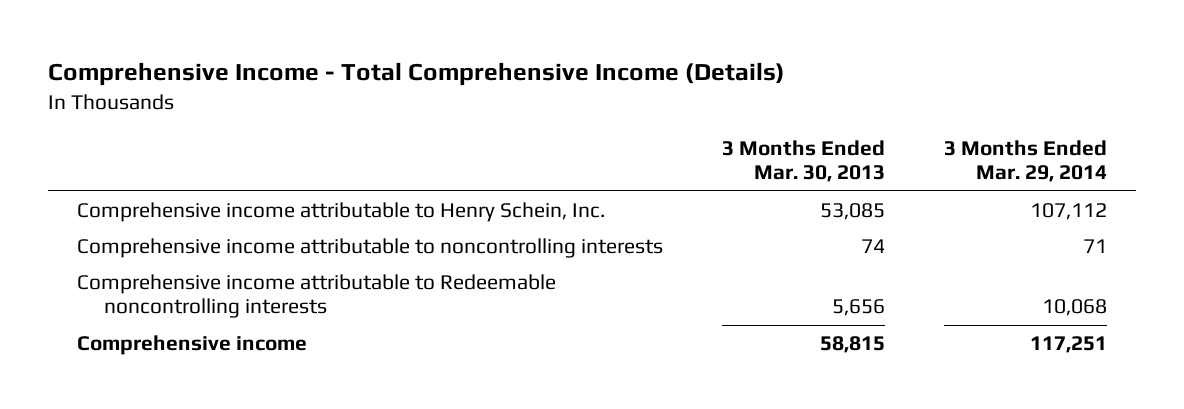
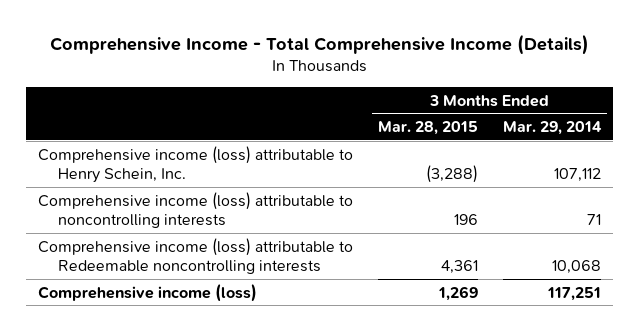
- | 3 Months Ended Mar. 30, 2013 | 3 Months Ended Mar. 29, 2014
+ | 3 Months Ended Mar. 28, 2015 | 3 Months Ended Mar. 29, 2014
- Comprehensive income attributable to Henry Schein, Inc. | 53,085 | 107,112
- Comprehensive income attributable to noncontrolling interests | 74 | 71
- Comprehensive income attributable to Redeemable noncontrolling interests | 5,656 | 10,068
- Comprehensive income | 58,815 | 117,251
+ Comprehensive income (loss) attributable to Henry Schein, Inc. | (3,288) | 107,112
+ Comprehensive income (loss) attributable to noncontrolling interests | 196 | 71
+ Comprehensive income (loss) attributable to Redeemable noncontrolling interests | 4,361 | 10,068
+ Comprehensive income (loss) | 1,269 | 117,251

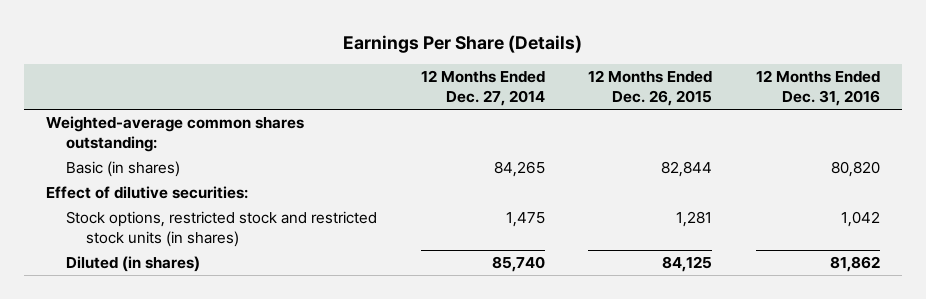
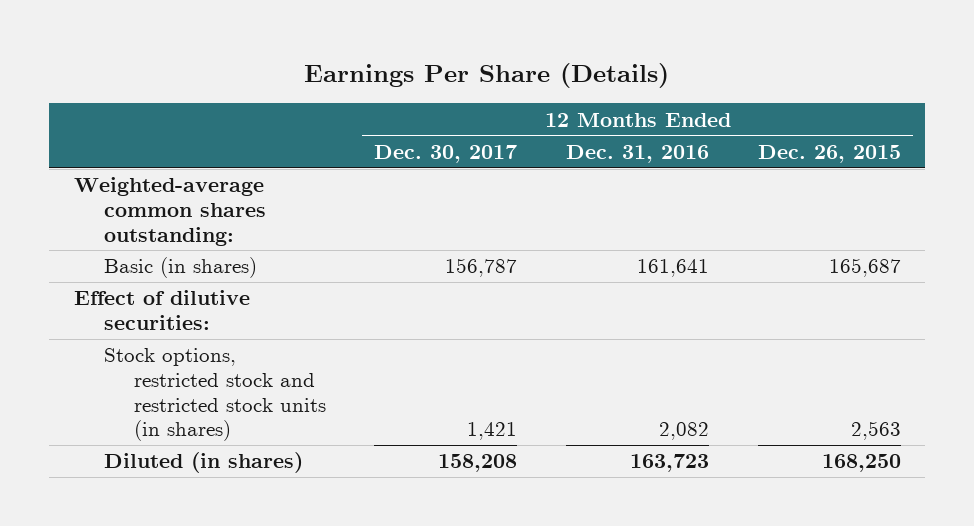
- | 12 Months Ended Dec. 27, 2014 | 12 Months Ended Dec. 26, 2015 | 12 Months Ended Dec. 31, 2016
+ | 12 Months Ended Dec. 30, 2017 | 12 Months Ended Dec. 31, 2016 | 12 Months Ended Dec. 26, 2015
- Basic (in shares) | 84,265 | 82,844 | 80,820
+ Basic (in shares) | 156,787 | 161,641 | 165,687
- Stock options, restricted stock and restricted stock units (in shares) | 1,475 | 1,281 | 1,042
- Diluted (in shares) | 85,740 | 84,125 | 81,862
+ Stock options, restricted stock and restricted stock units (in shares) | 1,421 | 2,082 | 2,563
+ Diluted (in shares) | 158,208 | 163,723 | 168,250

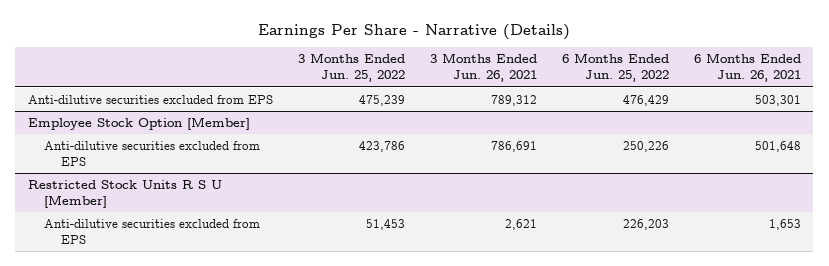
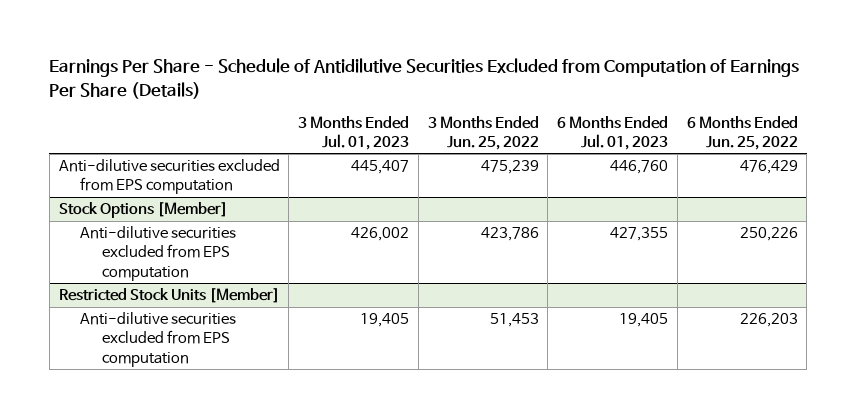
- Earnings Per Share - Narrative (Details)
+ Earnings Per Share - Schedule of Antidilutive Securities Excluded from Computation of Earnings Per Share (Details)
- | 3 Months Ended Jun. 25, 2022 | 3 Months Ended Jun. 26, 2021 | 6 Months Ended Jun. 25, 2022 | 6 Months Ended Jun. 26, 2021
+ | 3 Months Ended Jul. 01, 2023 | 3 Months Ended Jun. 25, 2022 | 6 Months Ended Jul. 01, 2023 | 6 Months Ended Jun. 25, 2022
- Anti-dilutive securities excluded from EPS | 475,239 | 789,312 | 476,429 | 503,301
- Employee Stock Option [Member]
- Anti-dilutive securities excluded from EPS | 423,786 | 786,691 | 250,226 | 501,648
- Restricted Stock Units R S U [Member]
- Anti-dilutive securities excluded from EPS | 51,453 | 2,621 | 226,203 | 1,653
+ Anti-dilutive securities excluded from EPS computation | 445,407 | 475,239 | 446,760 | 476,429
+ Stock Options [Member]
+ Anti-dilutive securities excluded from EPS computation | 426,002 | 423,786 | 427,355 | 250,226
+ Restricted Stock Units [Member]
+ Anti-dilutive securities excluded from EPS computation | 19,405 | 51,453 | 19,405 | 226,203

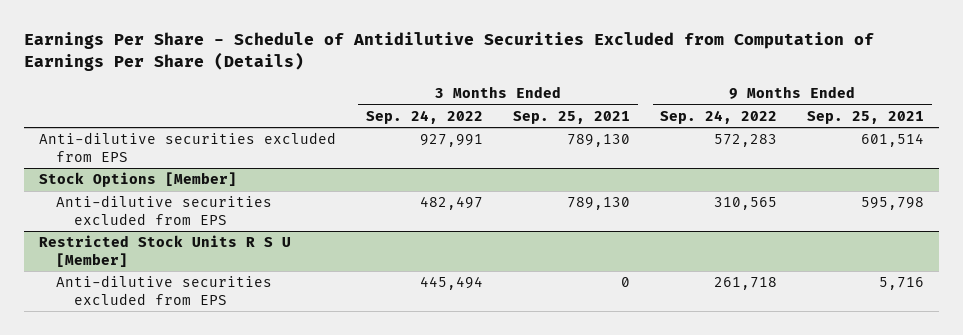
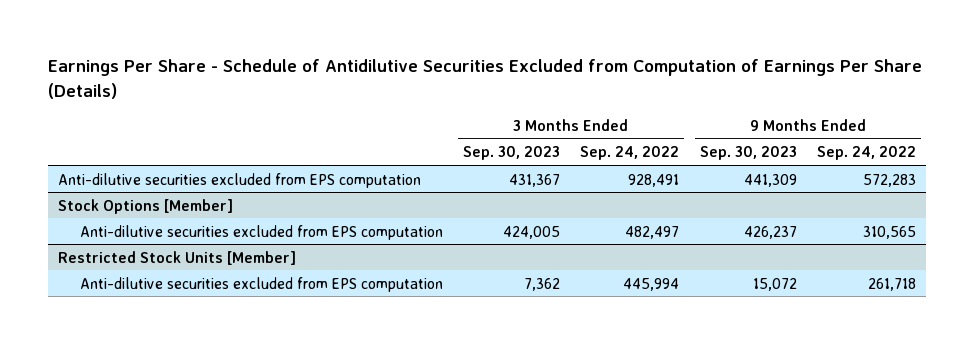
- | 3 Months Ended Sep. 24, 2022 | 3 Months Ended Sep. 25, 2021 | 9 Months Ended Sep. 24, 2022 | 9 Months Ended Sep. 25, 2021
+ | 3 Months Ended Sep. 30, 2023 | 3 Months Ended Sep. 24, 2022 | 9 Months Ended Sep. 30, 2023 | 9 Months Ended Sep. 24, 2022
- Anti-dilutive securities excluded from EPS | 927,991 | 789,130 | 572,283 | 601,514
+ Anti-dilutive securities excluded from EPS computation | 431,367 | 928,491 | 441,309 | 572,283
@ Stock Options [Member]
- Anti-dilutive securities excluded from EPS | 482,497 | 789,130 | 310,565 | 595,798
- Restricted Stock Units R S U [Member]
- Anti-dilutive securities excluded from EPS | 445,494 | 0 | 261,718 | 5,716
@ Stock Options [Member]
+ Anti-dilutive securities excluded from EPS computation | 424,005 | 482,497 | 426,237 | 310,565
+ Restricted Stock Units [Member]
+ Anti-dilutive securities excluded from EPS computation | 7,362 | 445,994 | 15,072 | 261,718

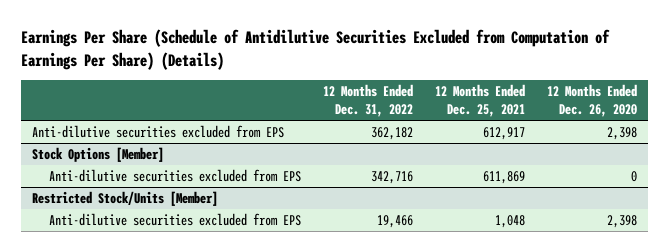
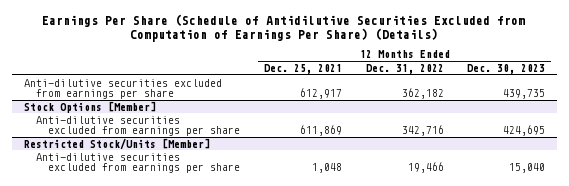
- | 12 Months Ended Dec. 31, 2022 | 12 Months Ended Dec. 25, 2021 | 12 Months Ended Dec. 26, 2020
+ | 12 Months Ended Dec. 25, 2021 | 12 Months Ended Dec. 31, 2022 | 12 Months Ended Dec. 30, 2023
- Anti-dilutive securities excluded from EPS | 362,182 | 612,917 | 2,398
+ Anti-dilutive securities excluded from earnings per share | 612,917 | 362,182 | 439,735
@ Stock Options [Member]
- Anti-dilutive securities excluded from EPS | 342,716 | 611,869 | 0
+ Anti-dilutive securities excluded from earnings per share | 611,869 | 342,716 | 424,695
@ Restricted Stock/Units [Member]
- Anti-dilutive securities excluded from EPS | 19,466 | 1,048 | 2,398
+ Anti-dilutive securities excluded from earnings per share | 1,048 | 19,466 | 15,040

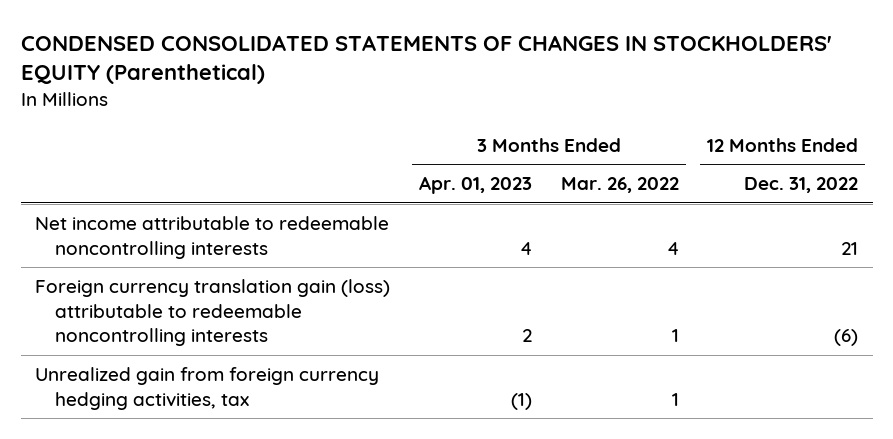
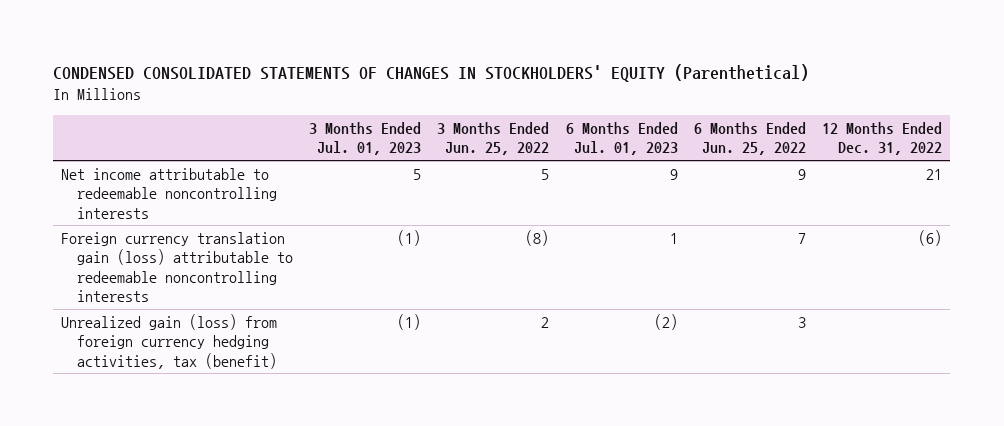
- | 3 Months Ended Apr. 01, 2023 | 3 Months Ended Mar. 26, 2022 | 12 Months Ended Dec. 31, 2022
+ | 3 Months Ended Jul. 01, 2023 | 3 Months Ended Jun. 25, 2022 | 6 Months Ended Jul. 01, 2023 | 6 Months Ended Jun. 25, 2022 | 12 Months Ended Dec. 31, 2022
- Unrealized gain from foreign currency hedging activities, tax | (1) | 1 |
+ Unrealized gain (loss) from foreign currency hedging activities, tax (benefit) | (1) | 2 | (2) | 3 |

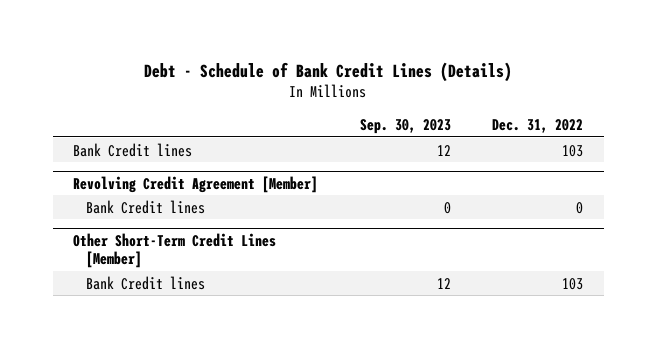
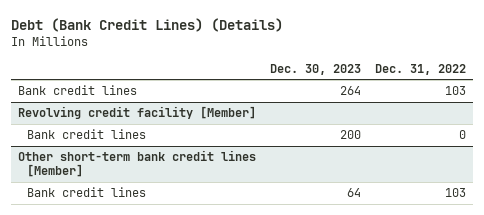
- Debt - Schedule of Bank Credit Lines (Details)
+ Debt (Bank Credit Lines) (Details)
- | Sep. 30, 2023 | Dec. 31, 2022
+ | Dec. 30, 2023 | Dec. 31, 2022
- Bank Credit lines | 12 | 103
- Revolving Credit Agreement [Member]
- Bank Credit lines | 0 | 0
- Other Short-Term Credit Lines [Member]
- Bank Credit lines | 12 | 103
+ Bank credit lines | 264 | 103
+ Revolving credit facility [Member]
+ Bank credit lines | 200 | 0
+ Other short-term bank credit lines [Member]
+ Bank credit lines | 64 | 103

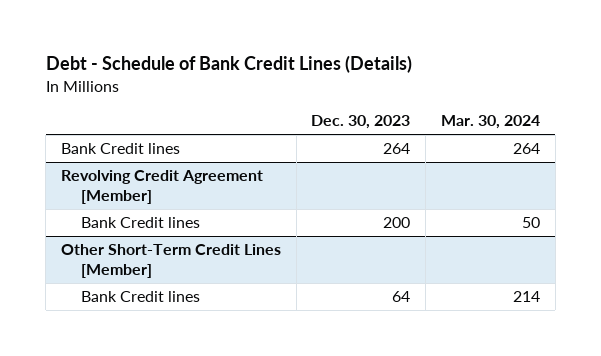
- Debt (Bank Credit Lines) (Details)
+ Debt - Schedule of Bank Credit Lines (Details)
- | Dec. 30, 2023 | Dec. 31, 2022
+ | Dec. 30, 2023 | Mar. 30, 2024
- Bank credit lines | 264 | 103
- Revolving credit facility [Member]
- Bank credit lines | 200 | 0
- Other short-term bank credit lines [Member]
- Bank credit lines | 64 | 103
+ Bank Credit lines | 264 | 264
+ Revolving Credit Agreement [Member]
+ Bank Credit lines | 200 | 50
+ Other Short-Term Credit Lines [Member]
+ Bank Credit lines | 64 | 214

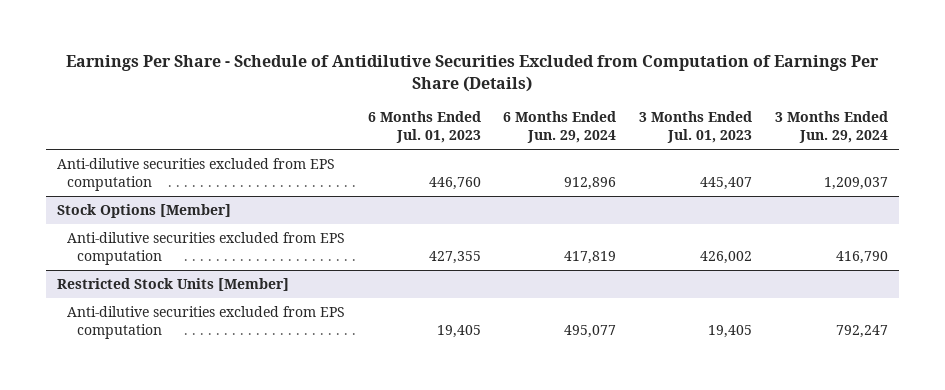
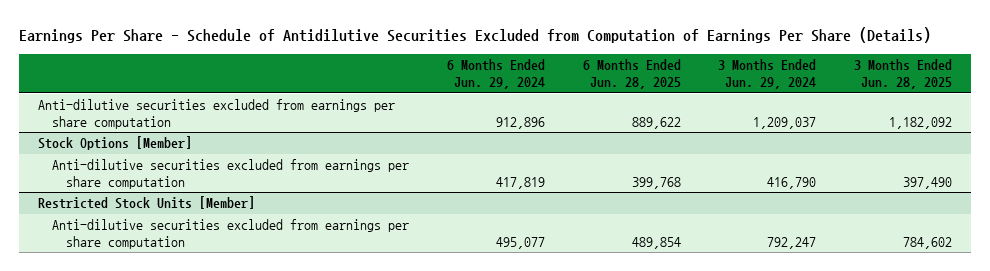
- | 6 Months Ended Jul. 01, 2023 | 6 Months Ended Jun. 29, 2024 | 3 Months Ended Jul. 01, 2023 | 3 Months Ended Jun. 29, 2024
+ | 6 Months Ended Jun. 29, 2024 | 6 Months Ended Jun. 28, 2025 | 3 Months Ended Jun. 29, 2024 | 3 Months Ended Jun. 28, 2025
- Anti-dilutive securities excluded from EPS computation | 446,760 | 912,896 | 445,407 | 1,209,037
+ Anti-dilutive securities excluded from earnings per share computation | 912,896 | 889,622 | 1,209,037 | 1,182,092
@ Stock Options [Member]
- Anti-dilutive securities excluded from EPS computation | 427,355 | 417,819 | 426,002 | 416,790
+ Anti-dilutive securities excluded from earnings per share computation | 417,819 | 399,768 | 416,790 | 397,490
@ Restricted Stock Units [Member]
- Anti-dilutive securities excluded from EPS computation | 19,405 | 495,077 | 19,405 | 792,247
+ Anti-dilutive securities excluded from earnings per share computation | 495,077 | 489,854 | 792,247 | 784,602

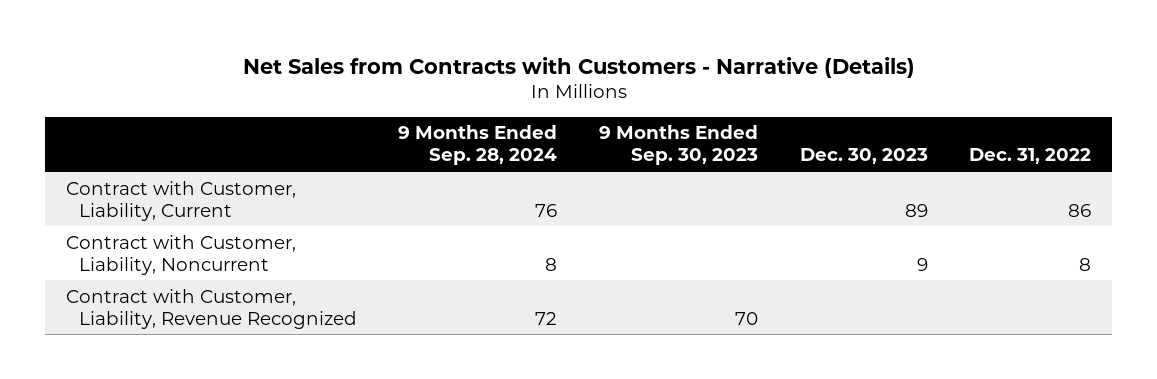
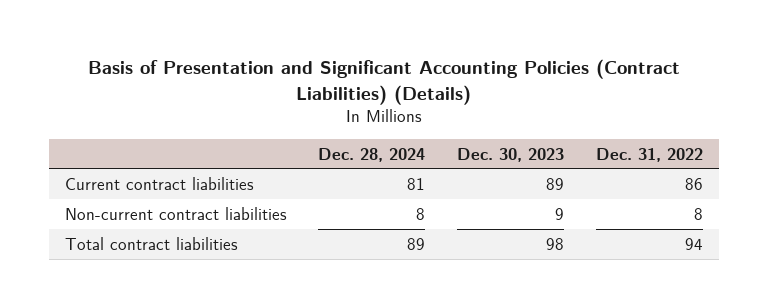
- Net Sales from Contracts with Customers - Narrative (Details)
+ Basis of Presentation and Significant Accounting Policies (Contract Liabilities) (Details)
- | 9 Months Ended Sep. 28, 2024 | 9 Months Ended Sep. 30, 2023 | Dec. 30, 2023 | Dec. 31, 2022
+ | Dec. 28, 2024 | Dec. 30, 2023 | Dec. 31, 2022
- Contract with Customer, Liability, Current | 76 | | 89 | 86
- Contract with Customer, Liability, Noncurrent | 8 | | 9 | 8
- Contract with Customer, Liability, Revenue Recognized | 72 | 70 | |
+ Current contract liabilities | 81 | 89 | 86
+ Non-current contract liabilities | 8 | 9 | 8
+ Total contract liabilities | 89 | 98 | 94

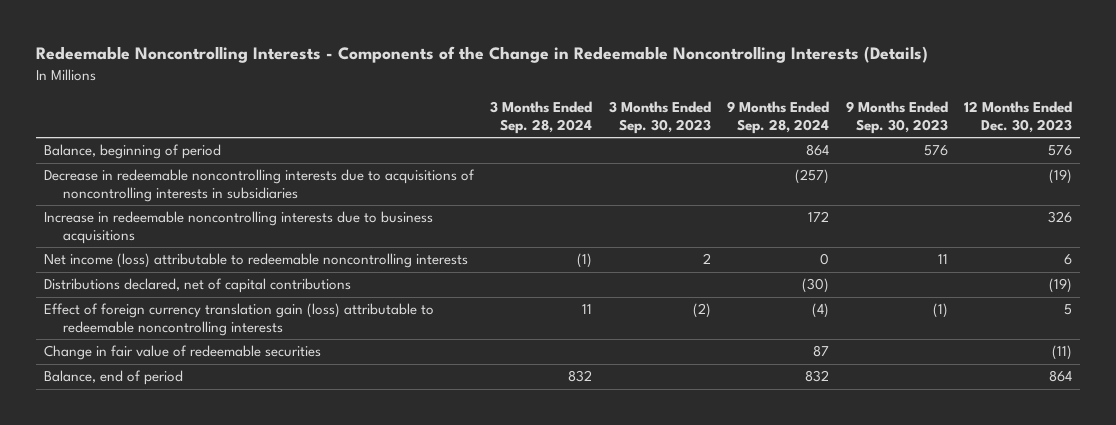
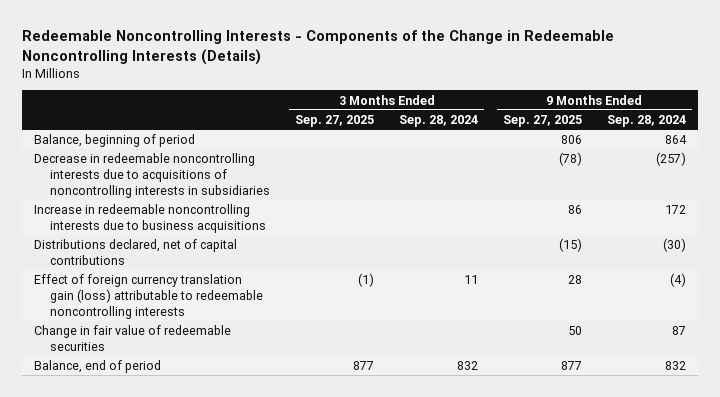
- | 3 Months Ended Sep. 28, 2024 | 3 Months Ended Sep. 30, 2023 | 9 Months Ended Sep. 28, 2024 | 9 Months Ended Sep. 30, 2023 | 12 Months Ended Dec. 30, 2023
+ | 3 Months Ended Sep. 27, 2025 | 3 Months Ended Sep. 28, 2024 | 9 Months Ended Sep. 27, 2025 | 9 Months Ended Sep. 28, 2024
- Net income (loss) attributable to redeemable noncontrolling interests | (1) | 2 | 0 | 11 | 6

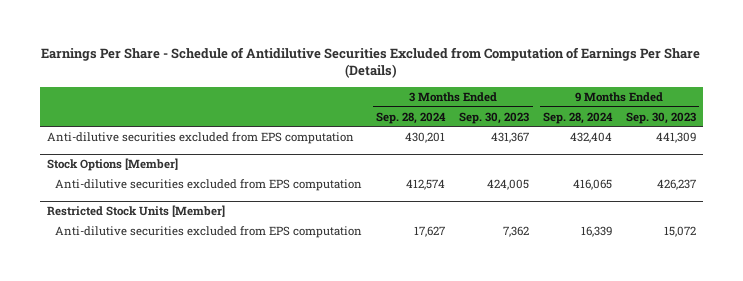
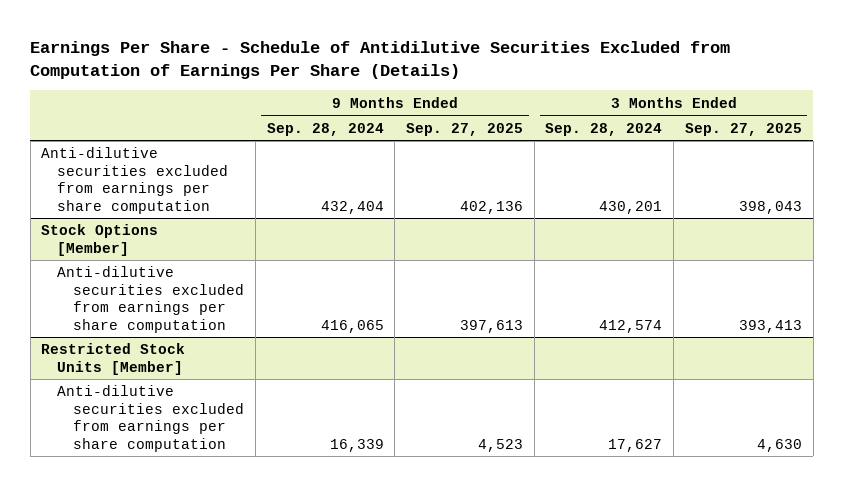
- | 3 Months Ended Sep. 28, 2024 | 3 Months Ended Sep. 30, 2023 | 9 Months Ended Sep. 28, 2024 | 9 Months Ended Sep. 30, 2023
+ | 9 Months Ended Sep. 28, 2024 | 9 Months Ended Sep. 27, 2025 | 3 Months Ended Sep. 28, 2024 | 3 Months Ended Sep. 27, 2025
- Anti-dilutive securities excluded from EPS computation | 430,201 | 431,367 | 432,404 | 441,309
+ Anti-dilutive securities excluded from earnings per share computation | 432,404 | 402,136 | 430,201 | 398,043
@ Stock Options [Member]
- Anti-dilutive securities excluded from EPS computation | 412,574 | 424,005 | 416,065 | 426,237
+ Anti-dilutive securities excluded from earnings per share computation | 416,065 | 397,613 | 412,574 | 393,413
@ Restricted Stock Units [Member]
- Anti-dilutive securities excluded from EPS computation | 17,627 | 7,362 | 16,339 | 15,072
+ Anti-dilutive securities excluded from earnings per share computation | 16,339 | 4,523 | 17,627 | 4,630

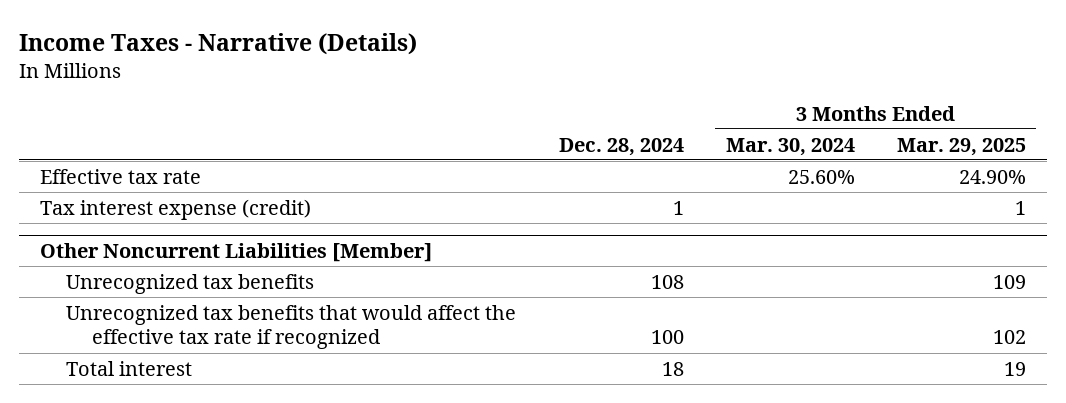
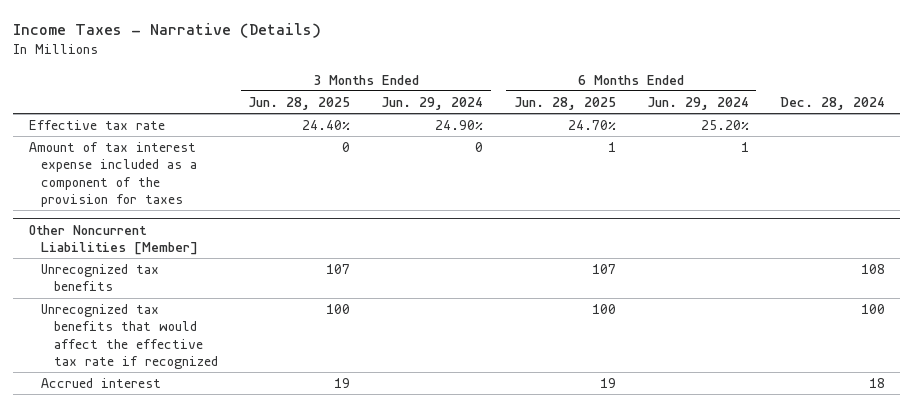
- | Dec. 28, 2024 | 3 Months Ended Mar. 30, 2024 | 3 Months Ended Mar. 29, 2025
+ | 3 Months Ended Jun. 28, 2025 | 3 Months Ended Jun. 29, 2024 | 6 Months Ended Jun. 28, 2025 | 6 Months Ended Jun. 29, 2024 | Dec. 28, 2024
- Tax interest expense (credit) | 1 | | 1
+ Amount of tax interest expense included as a component of the provision for taxes | 0 | 0 | 1 | 1 |
@ Other Noncurrent Liabilities [Member]
- Total interest | 18 | | 19
+ Accrued interest | 19 | | 19 | | 18

